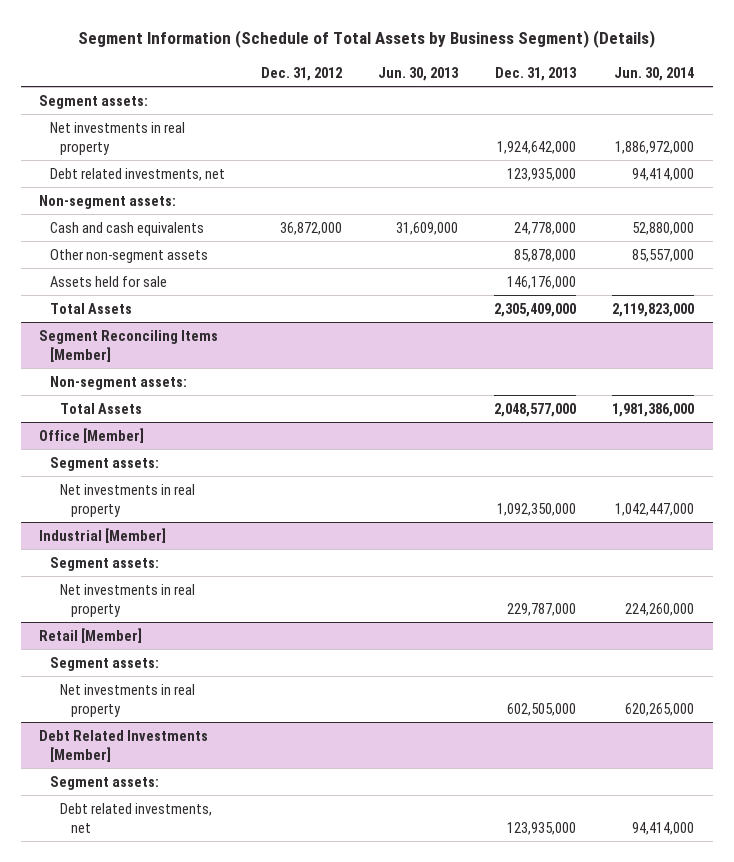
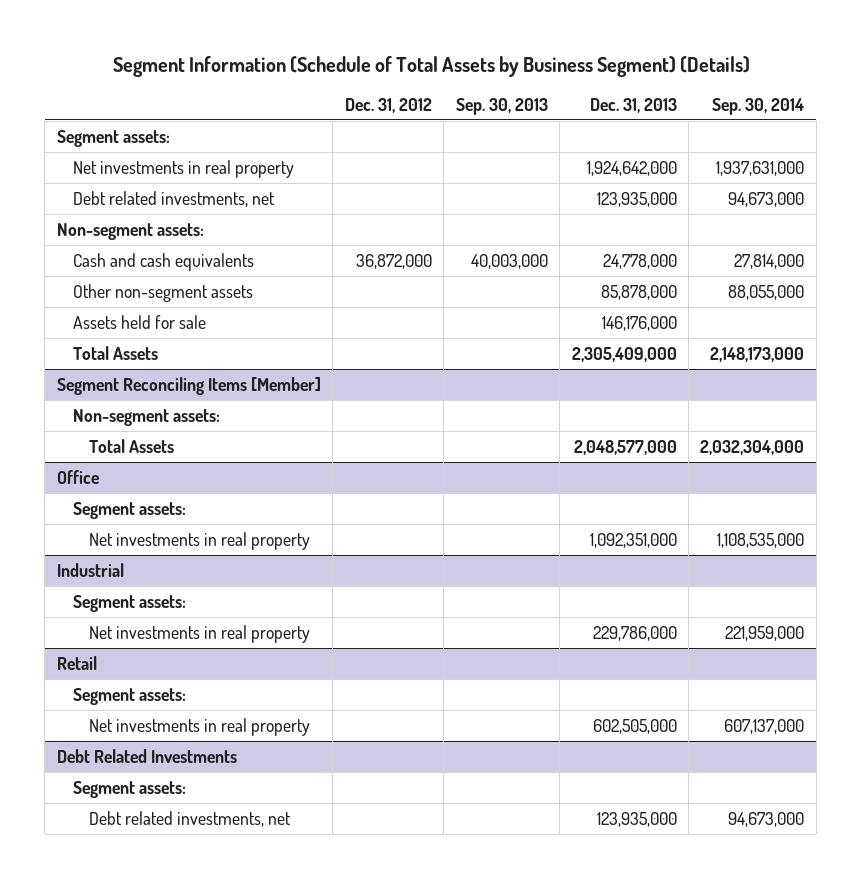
- | Dec. 31, 2012 | Jun. 30, 2013 | Dec. 31, 2013 | Jun. 30, 2014
+ | Dec. 31, 2012 | Sep. 30, 2013 | Dec. 31, 2013 | Sep. 30, 2014
- Office [Member]
+ Office
- Net investments in real property | | | 1,092,350,000 | 1,042,447,000
- Industrial [Member]
+ Net investments in real property | | | 1,092,351,000 | 1,108,535,000
+ Industrial
- Net investments in real property | | | 229,787,000 | 224,260,000
- Retail [Member]
+ Net investments in real property | | | 229,786,000 | 221,959,000
+ Retail
- Debt Related Investments [Member]
+ Debt Related Investments

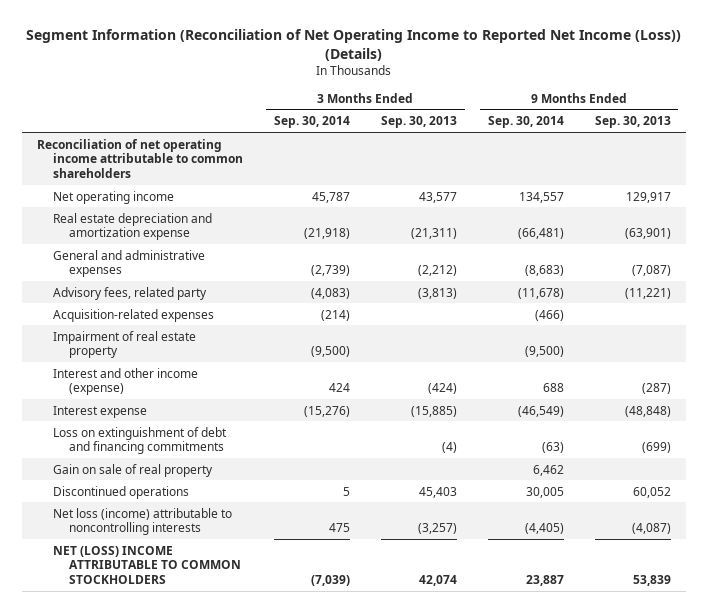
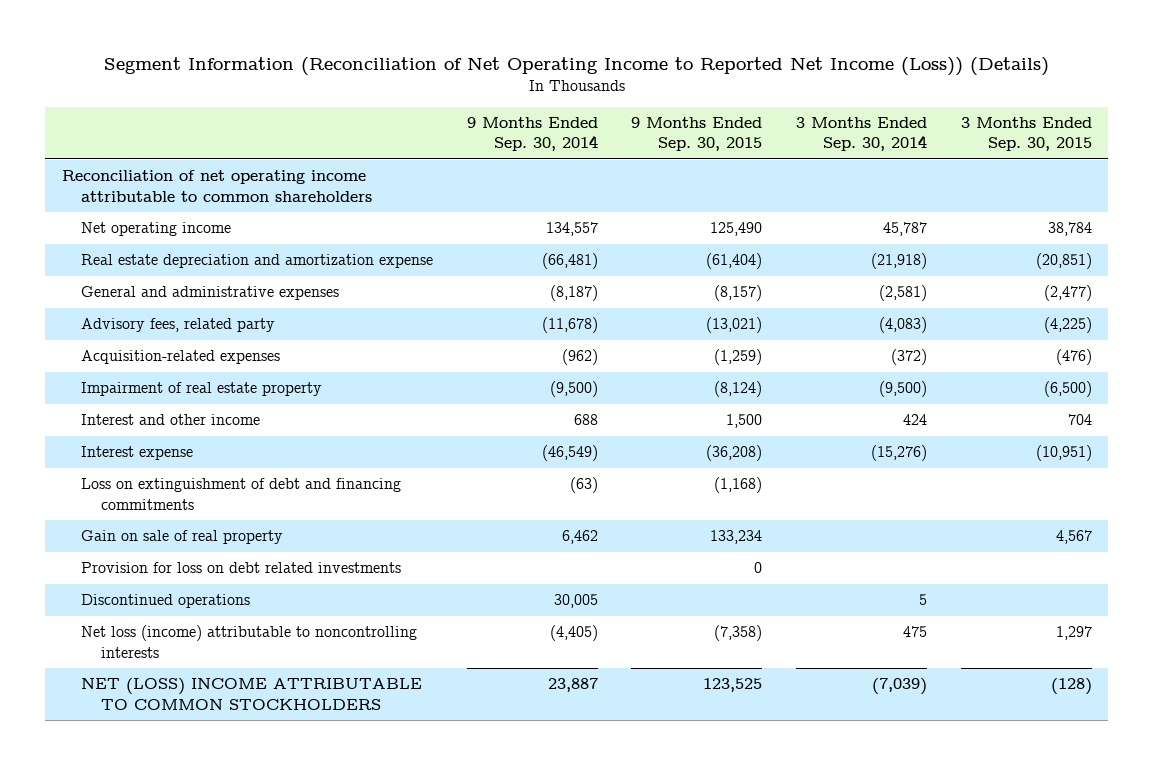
- | 3 Months Ended Sep. 30, 2014 | 3 Months Ended Sep. 30, 2013 | 9 Months Ended Sep. 30, 2014 | 9 Months Ended Sep. 30, 2013
+ | 9 Months Ended Sep. 30, 2014 | 9 Months Ended Sep. 30, 2015 | 3 Months Ended Sep. 30, 2014 | 3 Months Ended Sep. 30, 2015
- General and administrative expenses | (2,739) | (2,212) | (8,683) | (7,087)
+ General and administrative expenses | (8,187) | (8,157) | (2,581) | (2,477)
- Acquisition-related expenses | (214) | | (466) |
+ Acquisition-related expenses | (962) | (1,259) | (372) | (476)
- Interest and other income (expense) | 424 | (424) | 688 | (287)
+ Interest and other income | 688 | 1,500 | 424 | 704
+ Provision for loss on debt related investments | | 0 | |

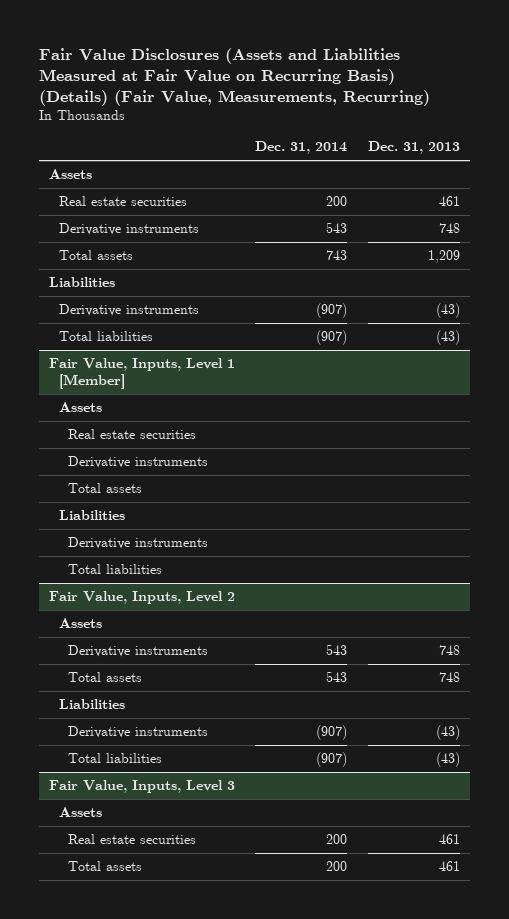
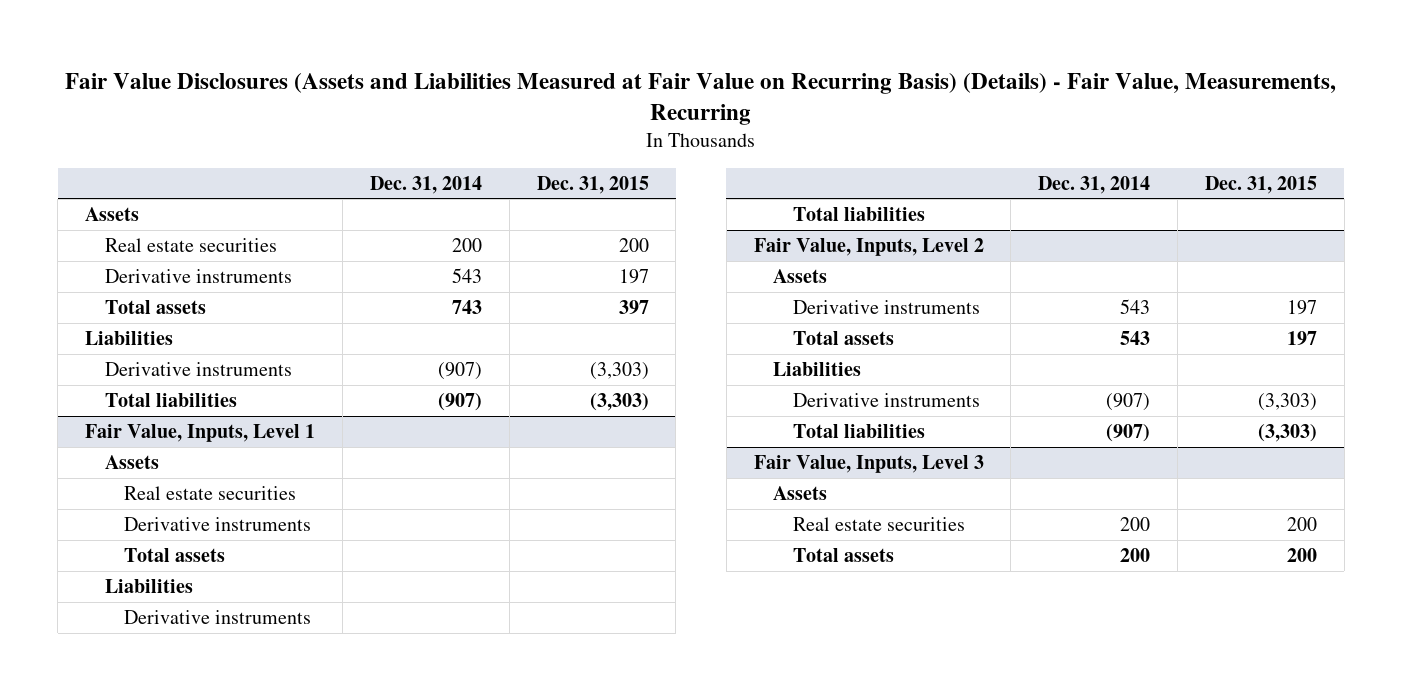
- Fair Value Disclosures (Assets and Liabilities Measured at Fair Value on Recurring Basis) (Details) (Fair Value, Measurements, Recurring)
+ Fair Value Disclosures (Assets and Liabilities Measured at Fair Value on Recurring Basis) (Details) - Fair Value, Measurements, Recurring
- | Dec. 31, 2014 | Dec. 31, 2013
+ | Dec. 31, 2014 | Dec. 31, 2015
- Fair Value, Inputs, Level 1 [Member]
+ Fair Value, Inputs, Level 1

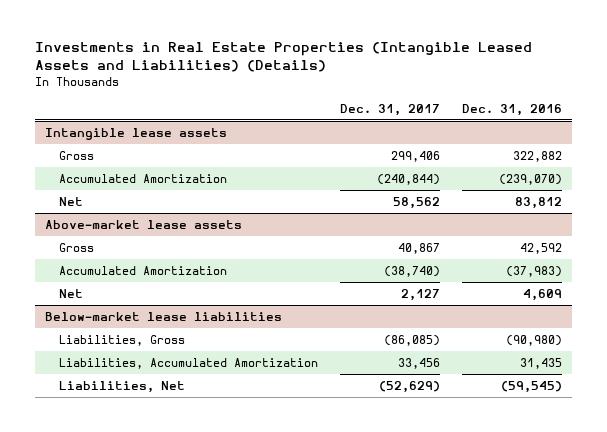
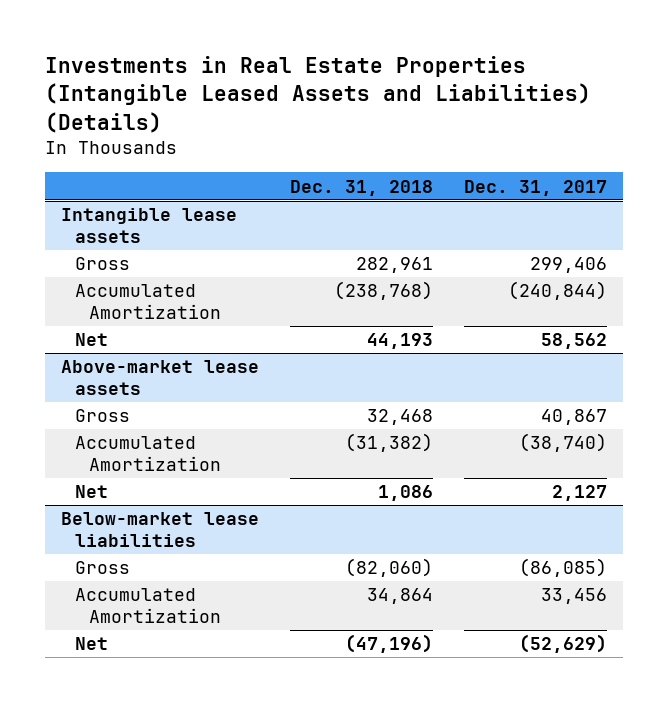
- | Dec. 31, 2017 | Dec. 31, 2016
+ | Dec. 31, 2018 | Dec. 31, 2017
@ Below-market lease liabilities
- Liabilities, Gross | (86,085) | (90,980)
- Liabilities, Accumulated Amortization | 33,456 | 31,435
- Liabilities, Net | (52,629) | (59,545)
+ Gross | (82,060) | (86,085)
+ Accumulated Amortization | 34,864 | 33,456
+ Net | (47,196) | (52,629)

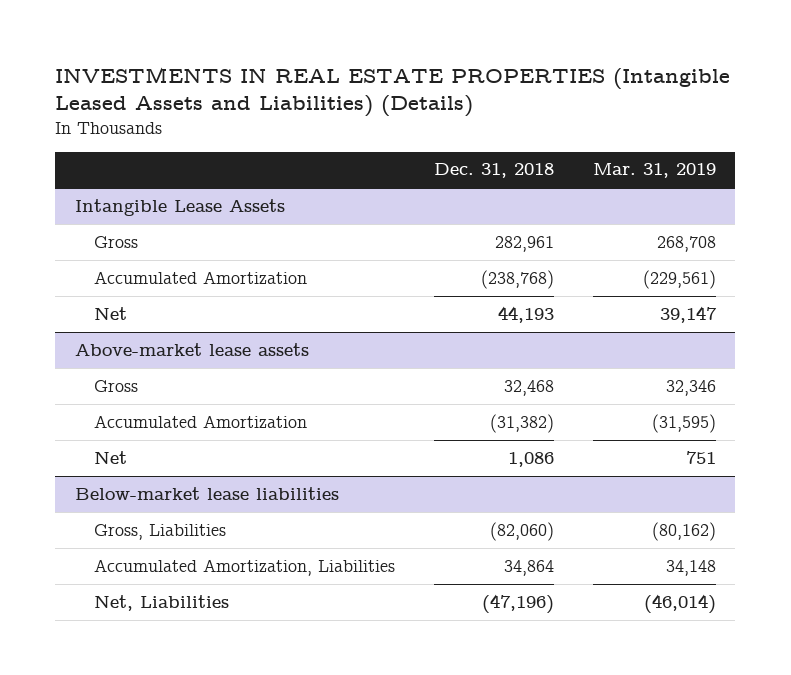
- Investments in Real Estate Properties (Intangible Leased Assets and Liabilities) (Details)
+ INVESTMENTS IN REAL ESTATE PROPERTIES (Intangible Leased Assets and Liabilities) (Details)
- | Dec. 31, 2018 | Dec. 31, 2017
+ | Dec. 31, 2018 | Mar. 31, 2019
- Intangible lease assets
+ Intangible Lease Assets
@ Below-market lease liabilities
- Gross | (82,060) | (86,085)
- Accumulated Amortization | 34,864 | 33,456
- Net | (47,196) | (52,629)
+ Gross, Liabilities | (82,060) | (80,162)
+ Accumulated Amortization, Liabilities | 34,864 | 34,148
+ Net, Liabilities | (47,196) | (46,014)

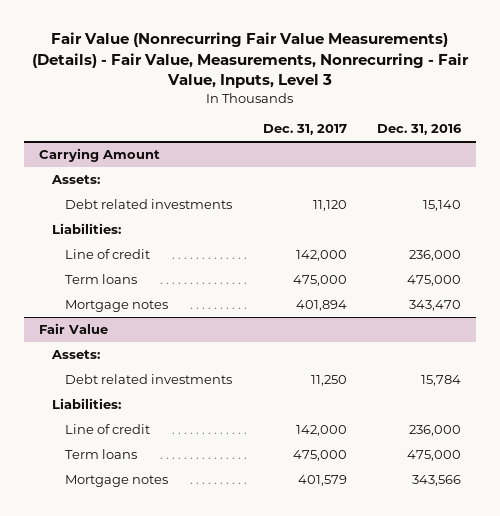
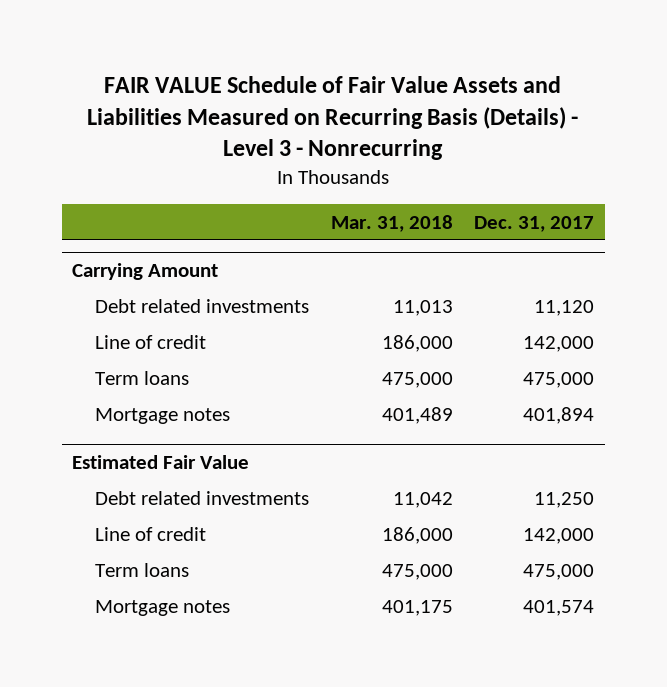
- Fair Value (Nonrecurring Fair Value Measurements) (Details) - Fair Value, Measurements, Nonrecurring - Fair Value, Inputs, Level 3
+ FAIR VALUE Schedule of Fair Value Assets and Liabilities Measured on Recurring Basis (Details) - Level 3 - Nonrecurring
- | Dec. 31, 2017 | Dec. 31, 2016
+ | Mar. 31, 2018 | Dec. 31, 2017
@ Carrying Amount
- Assets:
- Liabilities:
- Fair Value
- Assets:
+ Estimated Fair Value
- Liabilities:
- Mortgage notes | 401,579 | 343,566
+ Mortgage notes | 401,175 | 401,574

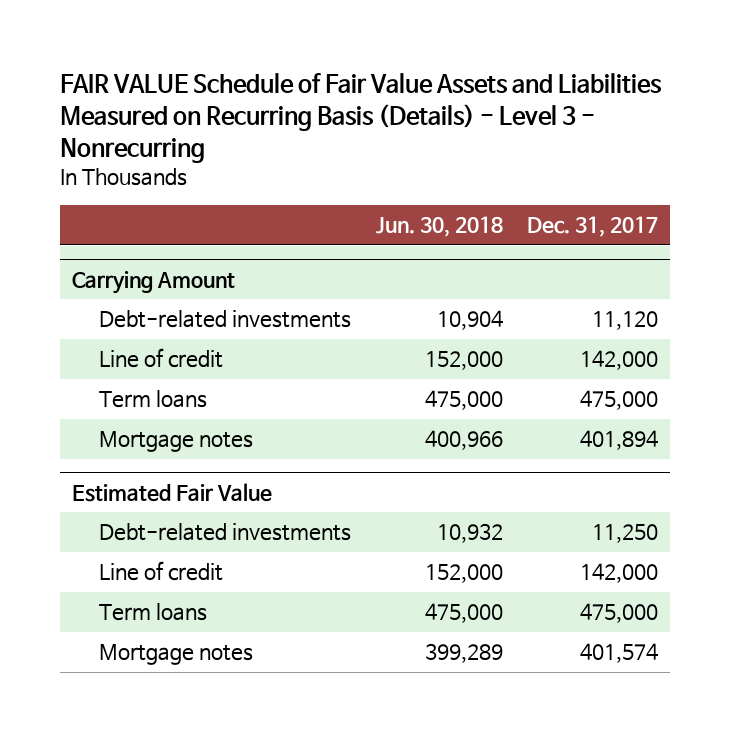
- | Mar. 31, 2018 | Dec. 31, 2017
+ | Jun. 30, 2018 | Dec. 31, 2017
@ Carrying Amount
- Debt related investments | 11,013 | 11,120
+ Debt-related investments | 10,904 | 11,120
@ Estimated Fair Value
- Debt related investments | 11,042 | 11,250
+ Debt-related investments | 10,932 | 11,250

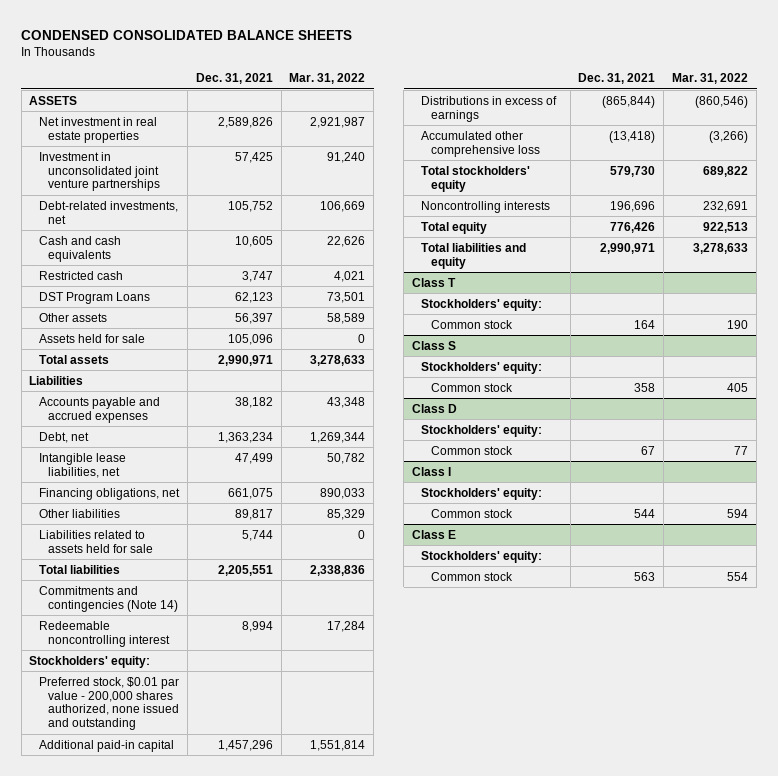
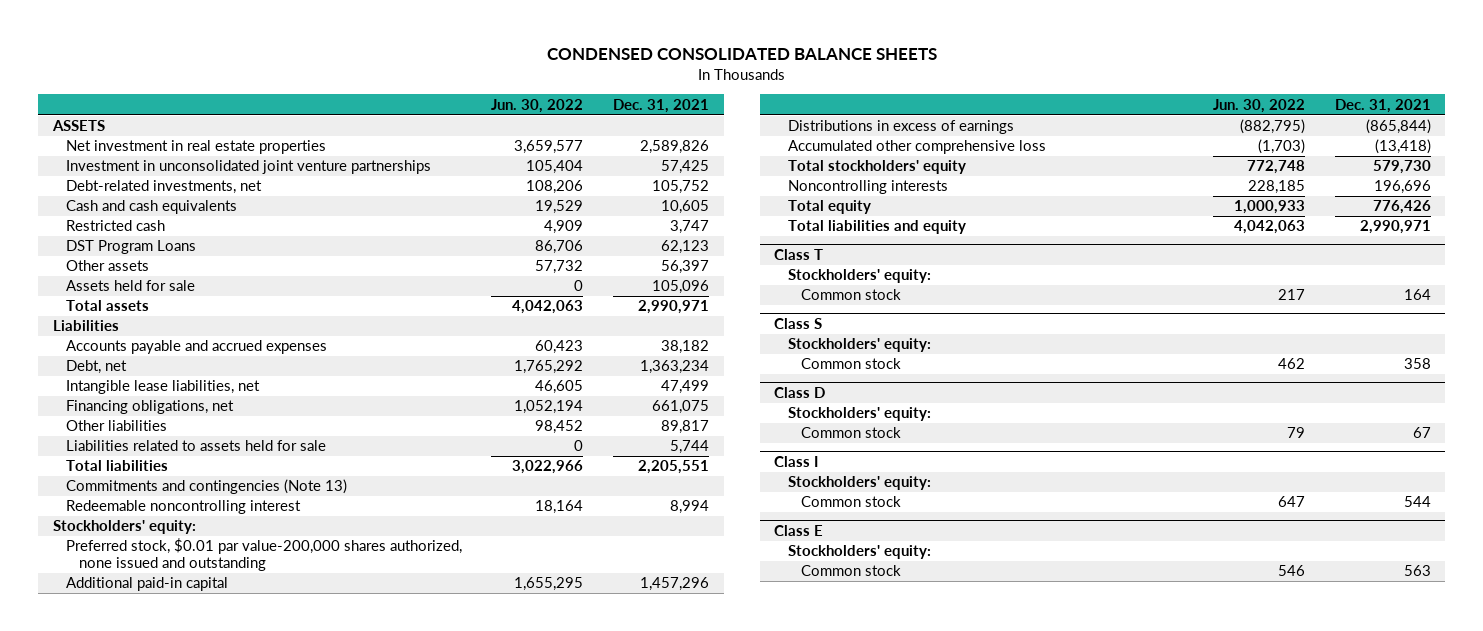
- | Dec. 31, 2021 | Mar. 31, 2022
+ | Jun. 30, 2022 | Dec. 31, 2021
- Commitments and contingencies (Note 14)
+ Commitments and contingencies (Note 13)
- Preferred stock, $0.01 par value - 200,000 shares authorized, none issued and outstanding
+ Preferred stock, $0.01 par value-200,000 shares authorized, none issued and outstanding

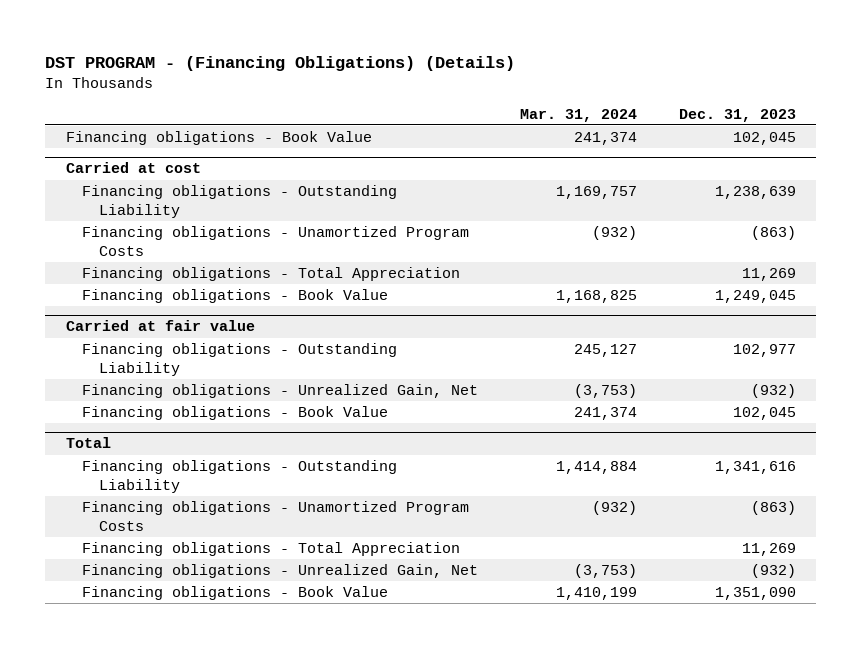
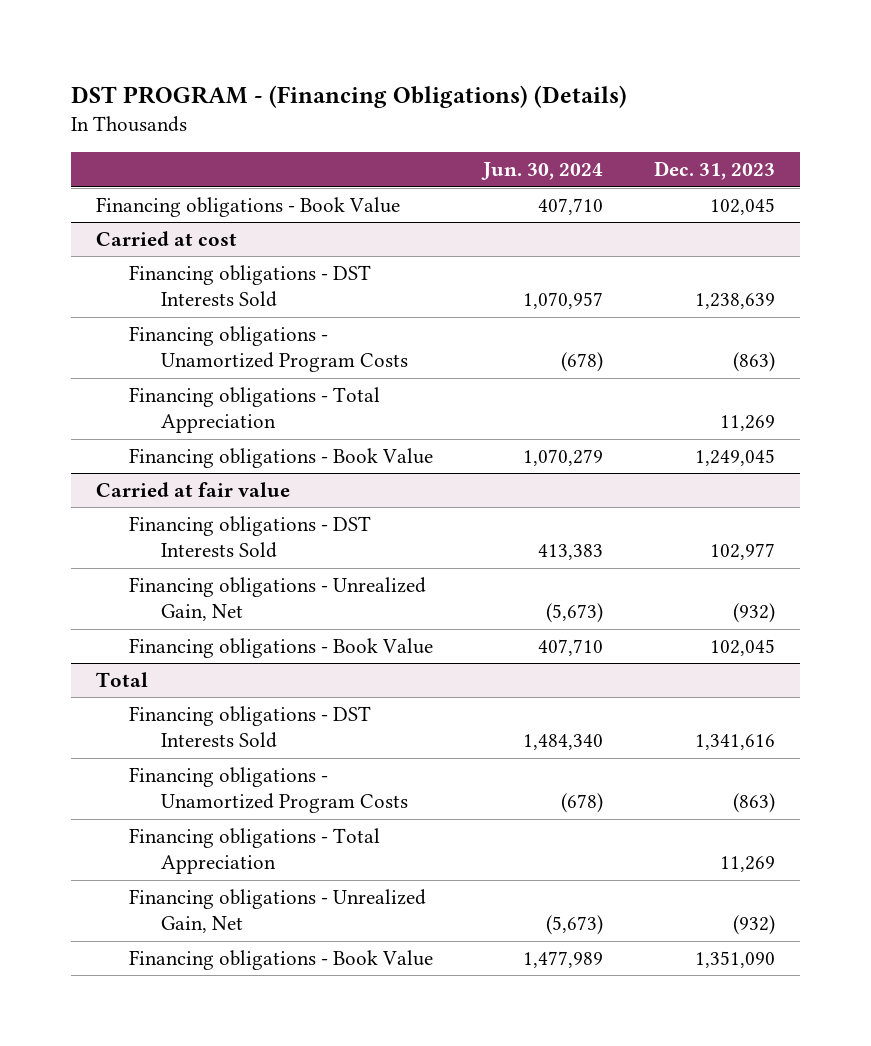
- | Mar. 31, 2024 | Dec. 31, 2023
+ | Jun. 30, 2024 | Dec. 31, 2023
@ Carried at cost
- Financing obligations - Outstanding Liability | 1,169,757 | 1,238,639
+ Financing obligations - DST Interests Sold | 1,070,957 | 1,238,639
@ Carried at fair value
- Financing obligations - Outstanding Liability | 245,127 | 102,977
+ Financing obligations - DST Interests Sold | 413,383 | 102,977
@ Total
- Financing obligations - Outstanding Liability | 1,414,884 | 1,341,616
+ Financing obligations - DST Interests Sold | 1,484,340 | 1,341,616

